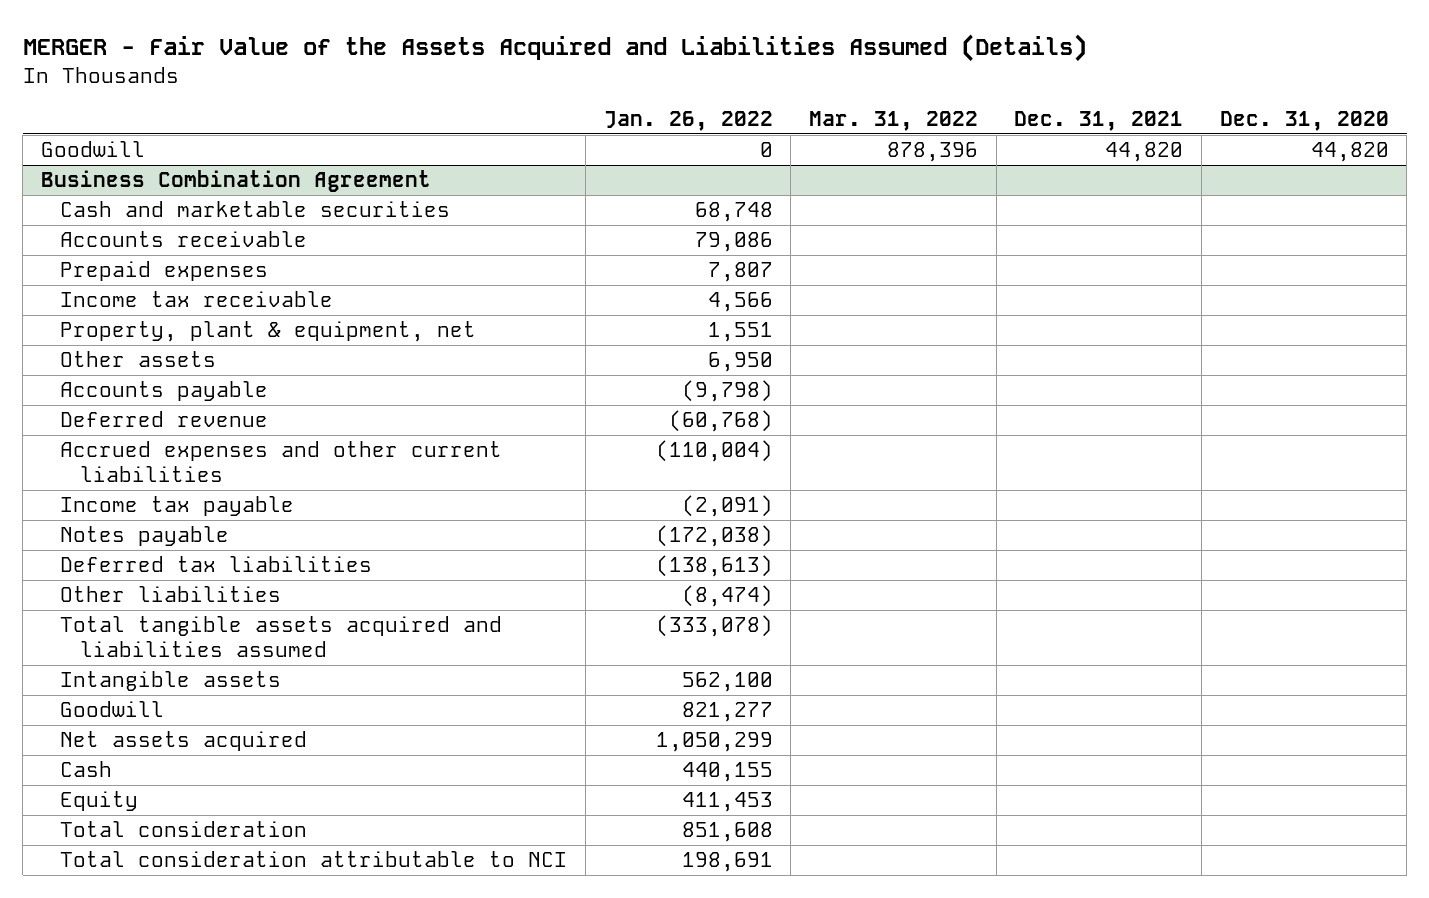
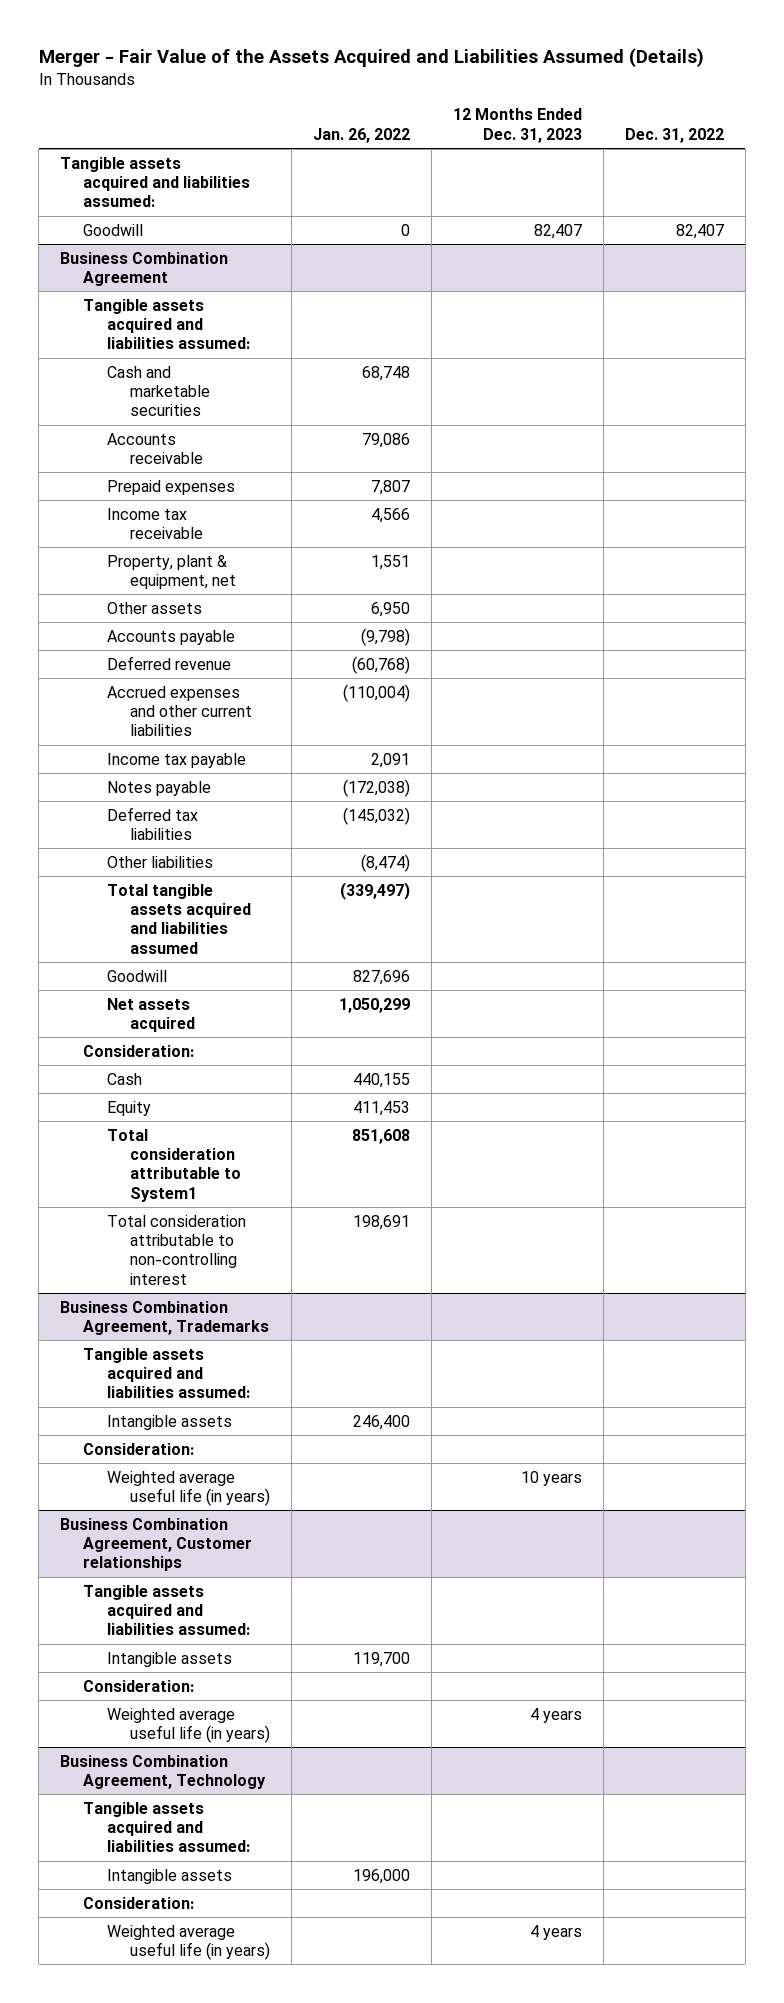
- MERGER - Fair Value of the Assets Acquired and Liabilities Assumed (Details)
+ Merger - Fair Value of the Assets Acquired and Liabilities Assumed (Details)
- | Jan. 26, 2022 | Mar. 31, 2022 | Dec. 31, 2021 | Dec. 31, 2020
+ | Jan. 26, 2022 | 12 Months Ended Dec. 31, 2023 | Dec. 31, 2022
+ Tangible assets acquired and liabilities assumed:
@ Business Combination Agreement
+ Tangible assets acquired and liabilities assumed:
- Income tax payable | (2,091) | | |
+ Income tax payable | 2,091 | |
- Deferred tax liabilities | (138,613) | | |
+ Deferred tax liabilities | (145,032) | |
- Total tangible assets acquired and liabilities assumed | (333,078) | | |
- Intangible assets | 562,100 | | |
- Goodwill | 821,277 | | |
+ Total tangible assets acquired and liabilities assumed | (339,497) | |
+ Goodwill | 827,696 | |
+ Consideration:
- Total consideration | 851,608 | | |
- Total consideration attributable to NCI | 198,691 | | |
+ Total consideration attributable to System1 | 851,608 | |
+ Total consideration attributable to non-controlling interest | 198,691 | |
+ Business Combination Agreement, Trademarks
+ Tangible assets acquired and liabilities assumed:
+ Intangible assets | 246,400 | |
+ Consideration:
+ Weighted average useful life (in years) | | 10 years |
+ Business Combination Agreement, Customer relationships
+ Tangible assets acquired and liabilities assumed:
+ Intangible assets | 119,700 | |
+ Consideration:
+ Weighted average useful life (in years) | | 4 years |
+ Business Combination Agreement, Technology
+ Tangible assets acquired and liabilities assumed:
+ Intangible assets | 196,000 | |
+ Consideration:
+ Weighted average useful life (in years) | | 4 years |

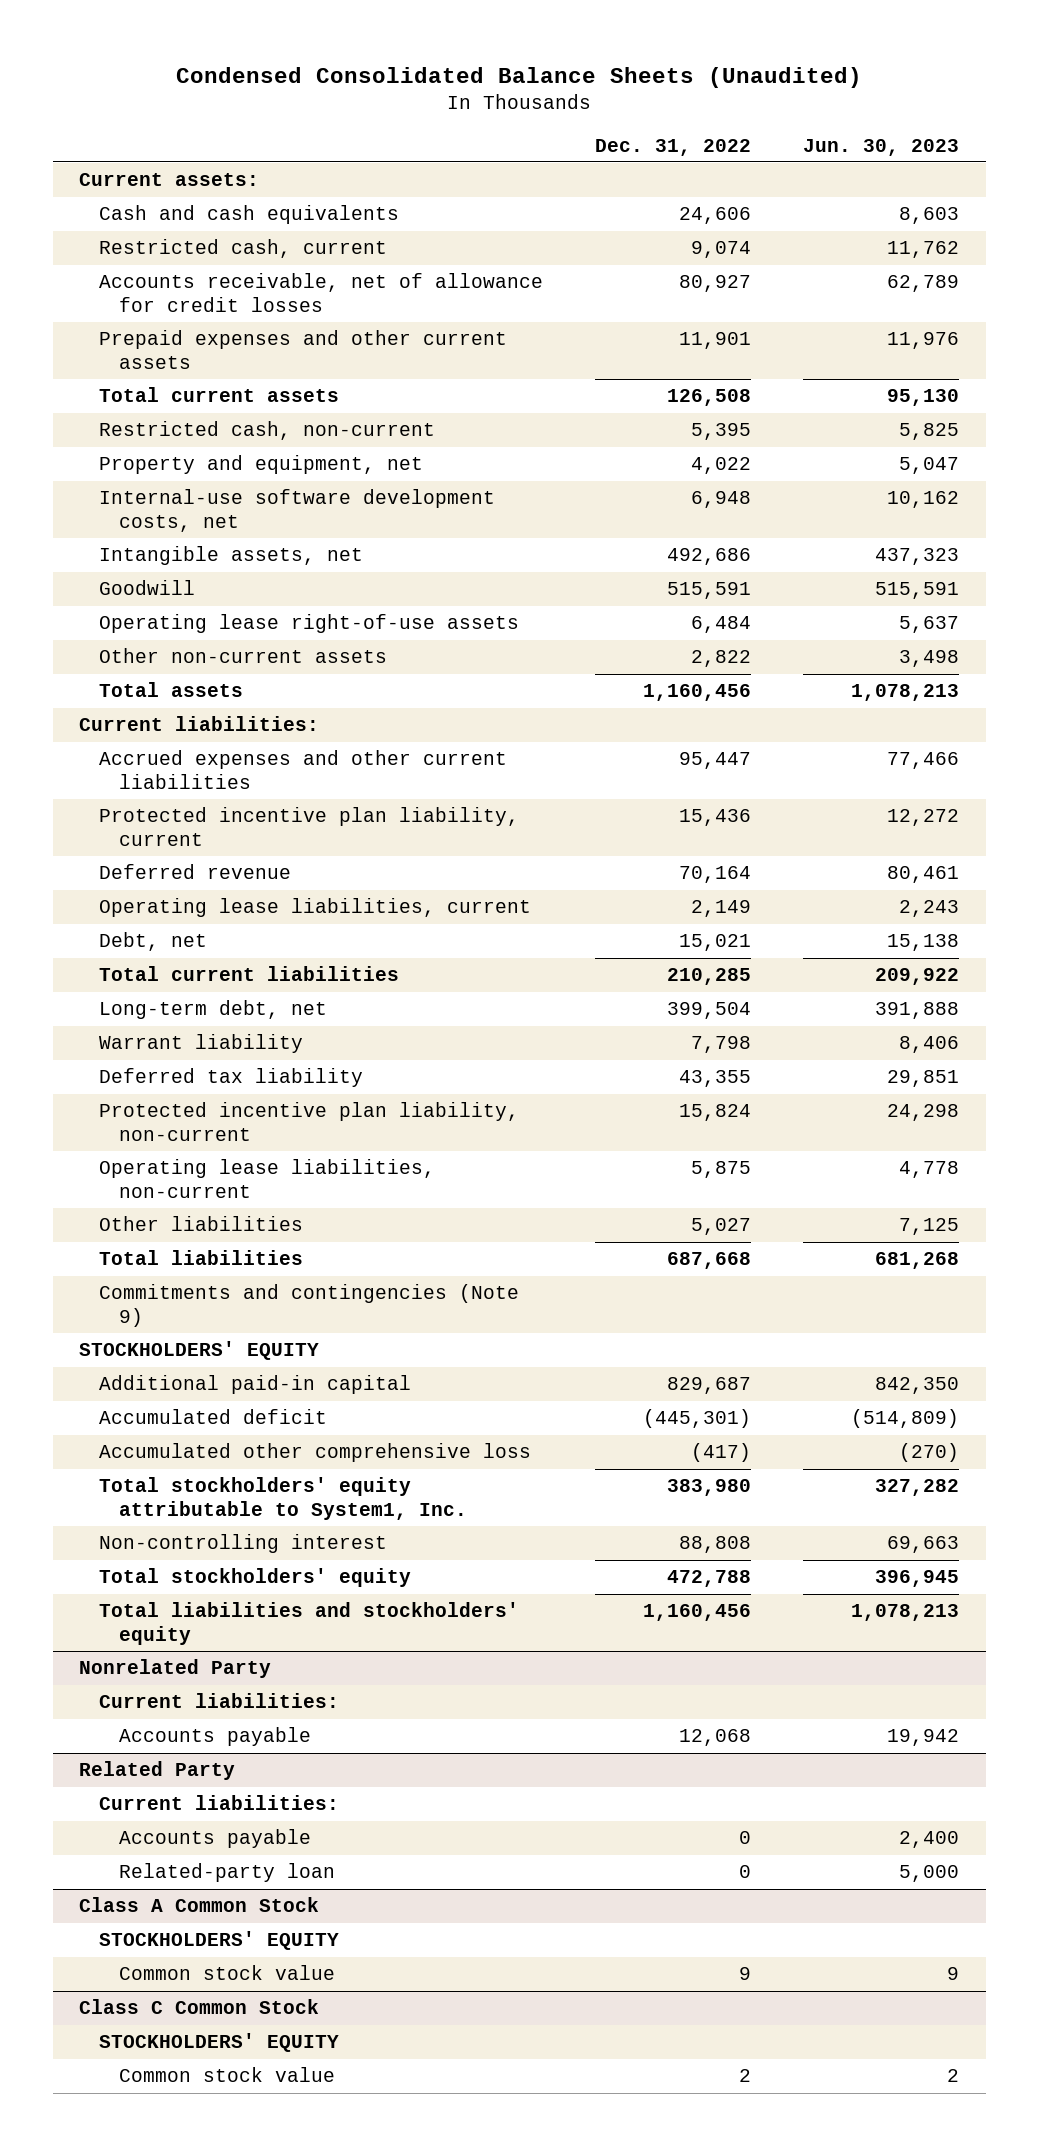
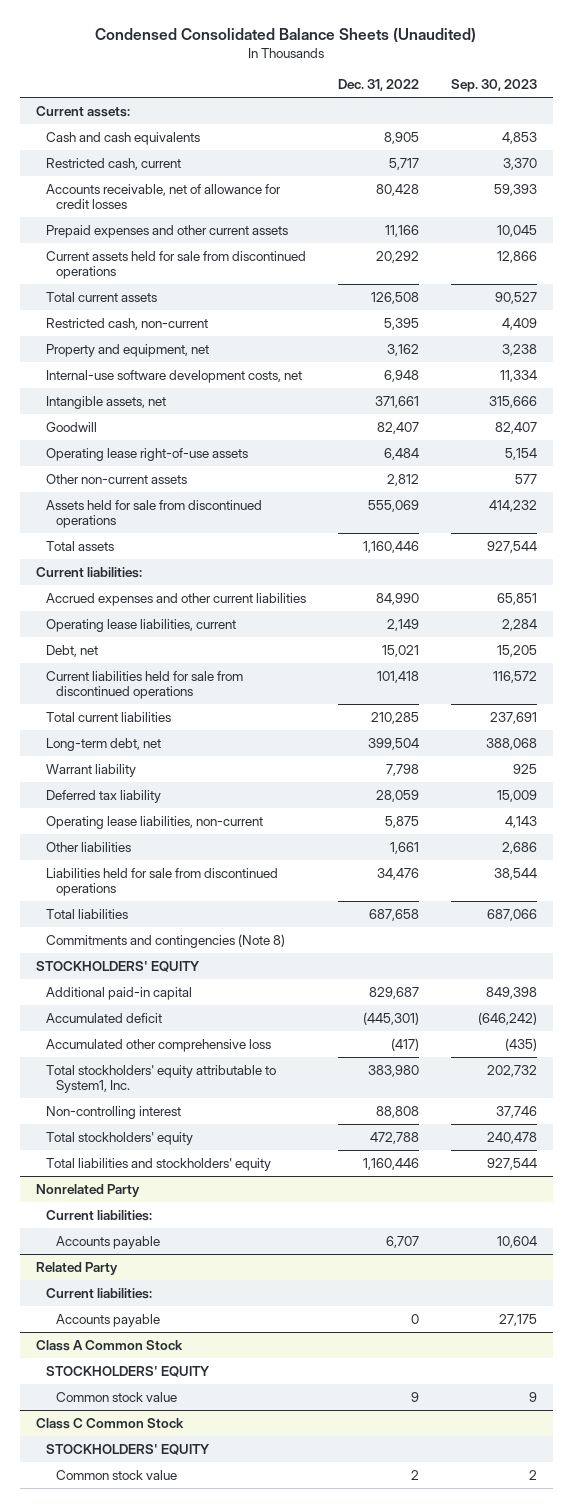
- | Dec. 31, 2022 | Jun. 30, 2023
+ | Dec. 31, 2022 | Sep. 30, 2023
- Cash and cash equivalents | 24,606 | 8,603
- Restricted cash, current | 9,074 | 11,762
- Accounts receivable, net of allowance for credit losses | 80,927 | 62,789
- Prepaid expenses and other current assets | 11,901 | 11,976
+ Cash and cash equivalents | 8,905 | 4,853
+ Restricted cash, current | 5,717 | 3,370
+ Accounts receivable, net of allowance for credit losses | 80,428 | 59,393
+ Prepaid expenses and other current assets | 11,166 | 10,045
+ Current assets held for sale from discontinued operations | 20,292 | 12,866
- Property and equipment, net | 4,022 | 5,047
+ Property and equipment, net | 3,162 | 3,238
- Intangible assets, net | 492,686 | 437,323
- Goodwill | 515,591 | 515,591
+ Intangible assets, net | 371,661 | 315,666
+ Goodwill | 82,407 | 82,407
- Other non-current assets | 2,822 | 3,498
- Total assets | 1,160,456 | 1,078,213
+ Other non-current assets | 2,812 | 577
+ Assets held for sale from discontinued operations | 555,069 | 414,232
+ Total assets | 1,160,446 | 927,544
- Accrued expenses and other current liabilities | 95,447 | 77,466
- Protected incentive plan liability, current | 15,436 | 12,272
- Deferred revenue | 70,164 | 80,461
+ Accrued expenses and other current liabilities | 84,990 | 65,851
+ Current liabilities held for sale from discontinued operations | 101,418 | 116,572
- Deferred tax liability | 43,355 | 29,851
- Protected incentive plan liability, non-current | 15,824 | 24,298
+ Deferred tax liability | 28,059 | 15,009
- Other liabilities | 5,027 | 7,125
- Total liabilities | 687,668 | 681,268
- Commitments and contingencies (Note 9)
+ Other liabilities | 1,661 | 2,686
+ Liabilities held for sale from discontinued operations | 34,476 | 38,544
+ Total liabilities | 687,658 | 687,066
+ Commitments and contingencies (Note 8)
- Total liabilities and stockholders' equity | 1,160,456 | 1,078,213
+ Total liabilities and stockholders' equity | 1,160,446 | 927,544
@ Nonrelated Party
- Accounts payable | 12,068 | 19,942
+ Accounts payable | 6,707 | 10,604
@ Related Party
- Related-party loan | 0 | 5,000

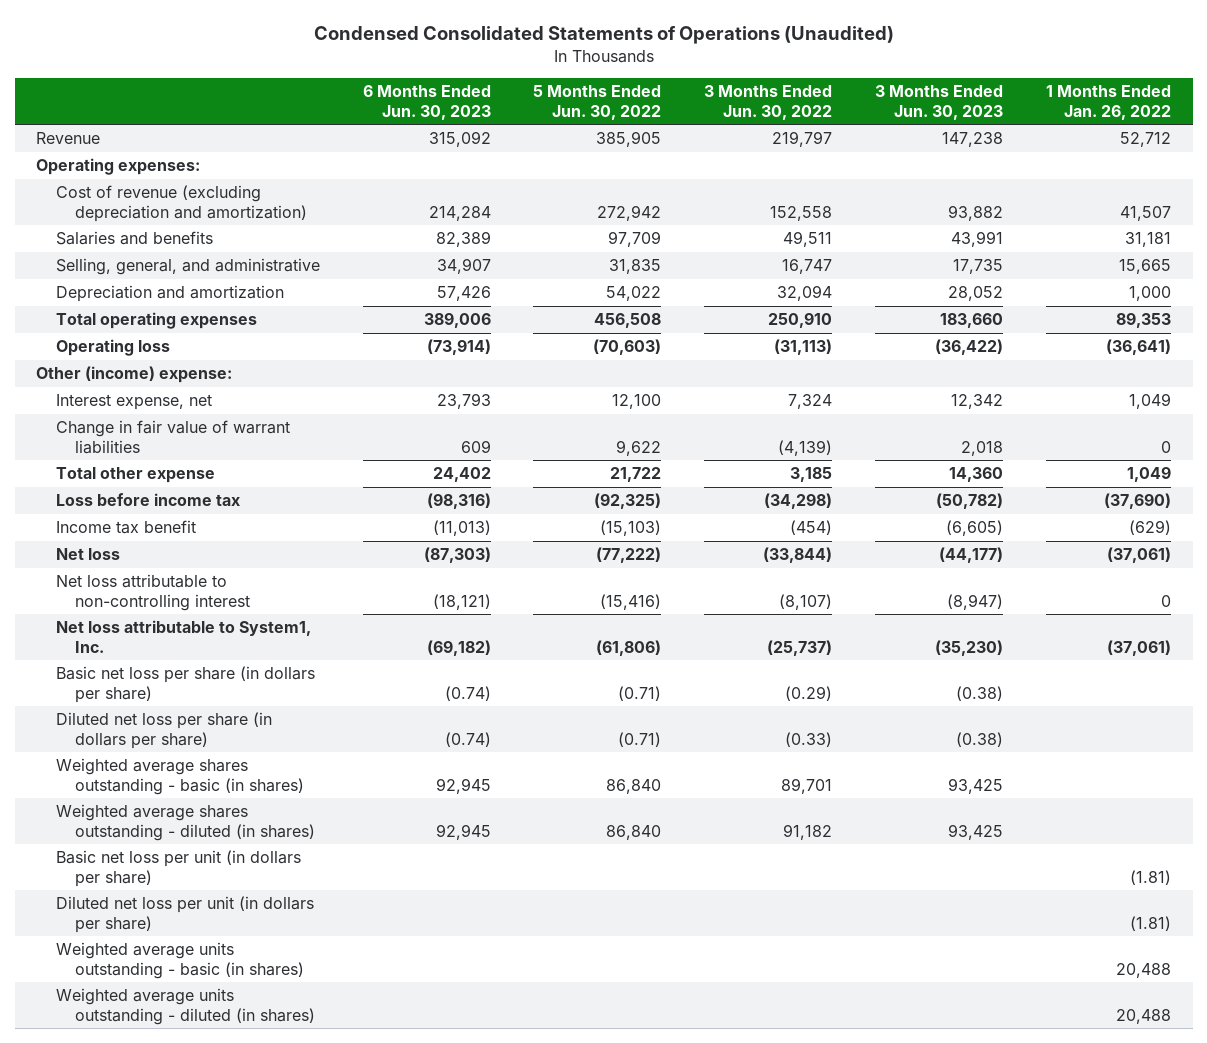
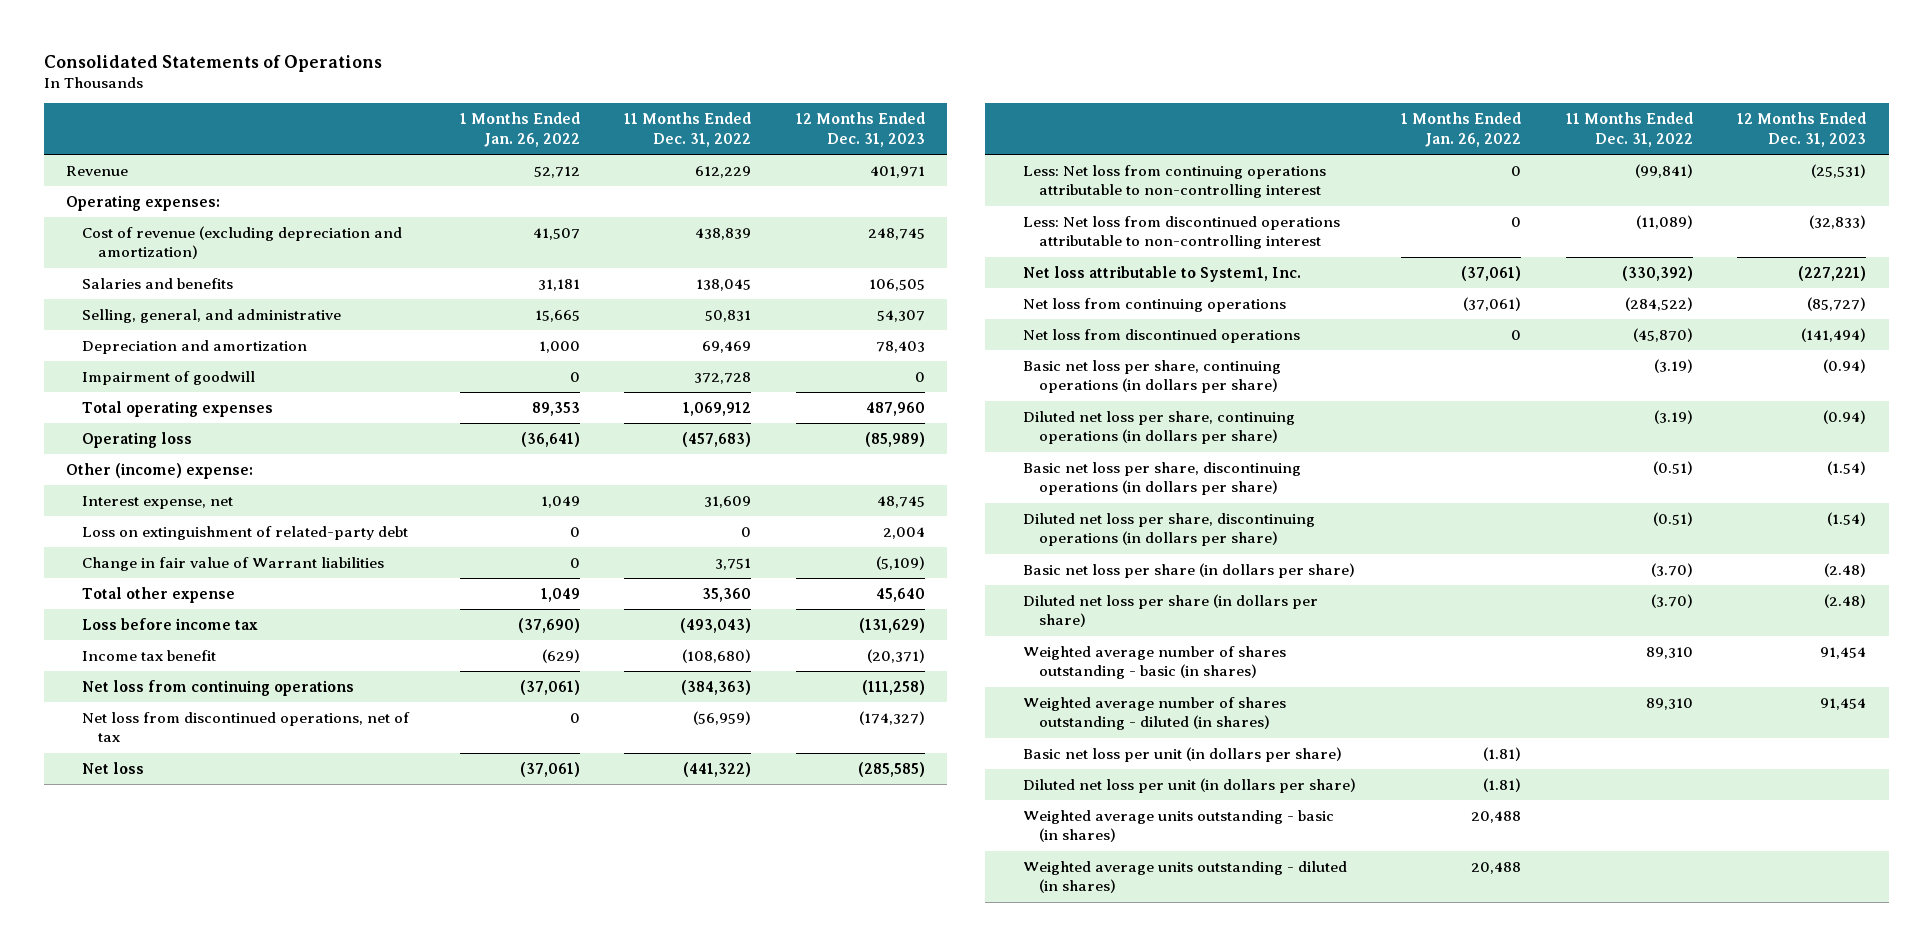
- Condensed Consolidated Statements of Operations (Unaudited)
+ Consolidated Statements of Operations
- | 6 Months Ended Jun. 30, 2023 | 5 Months Ended Jun. 30, 2022 | 3 Months Ended Jun. 30, 2022 | 3 Months Ended Jun. 30, 2023 | 1 Months Ended Jan. 26, 2022
+ | 1 Months Ended Jan. 26, 2022 | 11 Months Ended Dec. 31, 2022 | 12 Months Ended Dec. 31, 2023
+ Impairment of goodwill | 0 | 372,728 | 0
- Change in fair value of warrant liabilities | 609 | 9,622 | (4,139) | 2,018 | 0
+ Loss on extinguishment of related-party debt | 0 | 0 | 2,004
+ Change in fair value of Warrant liabilities | 0 | 3,751 | (5,109)
+ Net loss from continuing operations | (37,061) | (384,363) | (111,258)
+ Net loss from discontinued operations, net of tax | 0 | (56,959) | (174,327)
- Net loss attributable to non-controlling interest | (18,121) | (15,416) | (8,107) | (8,947) | 0
+ Less: Net loss from continuing operations attributable to non-controlling interest | 0 | (99,841) | (25,531)
+ Less: Net loss from discontinued operations attributable to non-controlling interest | 0 | (11,089) | (32,833)
+ Net loss from continuing operations | (37,061) | (284,522) | (85,727)
+ Net loss from discontinued operations | 0 | (45,870) | (141,494)
+ Basic net loss per share, continuing operations (in dollars per share) | | (3.19) | (0.94)
+ Diluted net loss per share, continuing operations (in dollars per share) | | (3.19) | (0.94)
+ Basic net loss per share, discontinuing operations (in dollars per share) | | (0.51) | (1.54)
+ Diluted net loss per share, discontinuing operations (in dollars per share) | | (0.51) | (1.54)
- Weighted average shares outstanding - basic (in shares) | 92,945 | 86,840 | 89,701 | 93,425 |
- Weighted average shares outstanding - diluted (in shares) | 92,945 | 86,840 | 91,182 | 93,425 |
+ Weighted average number of shares outstanding - basic (in shares) | | 89,310 | 91,454
+ Weighted average number of shares outstanding - diluted (in shares) | | 89,310 | 91,454

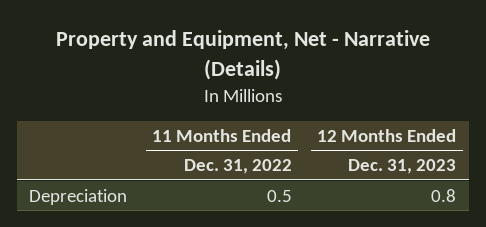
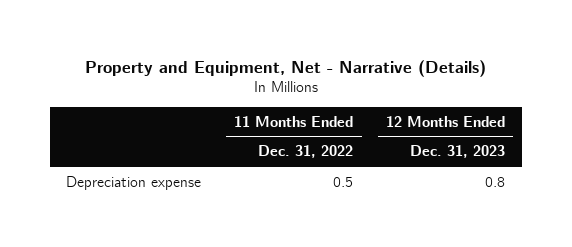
- Depreciation | 0.5 | 0.8
+ Depreciation expense | 0.5 | 0.8

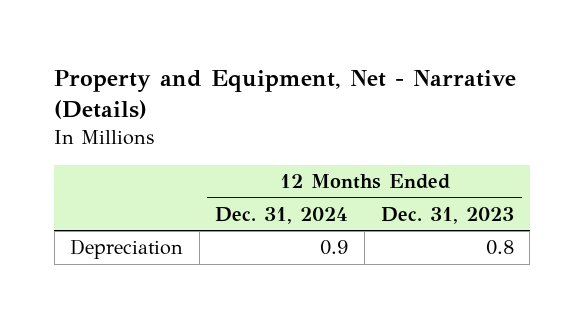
- | 11 Months Ended Dec. 31, 2022 | 12 Months Ended Dec. 31, 2023
+ | 12 Months Ended Dec. 31, 2024 | 12 Months Ended Dec. 31, 2023
- Depreciation expense | 0.5 | 0.8
+ Depreciation | 0.9 | 0.8

